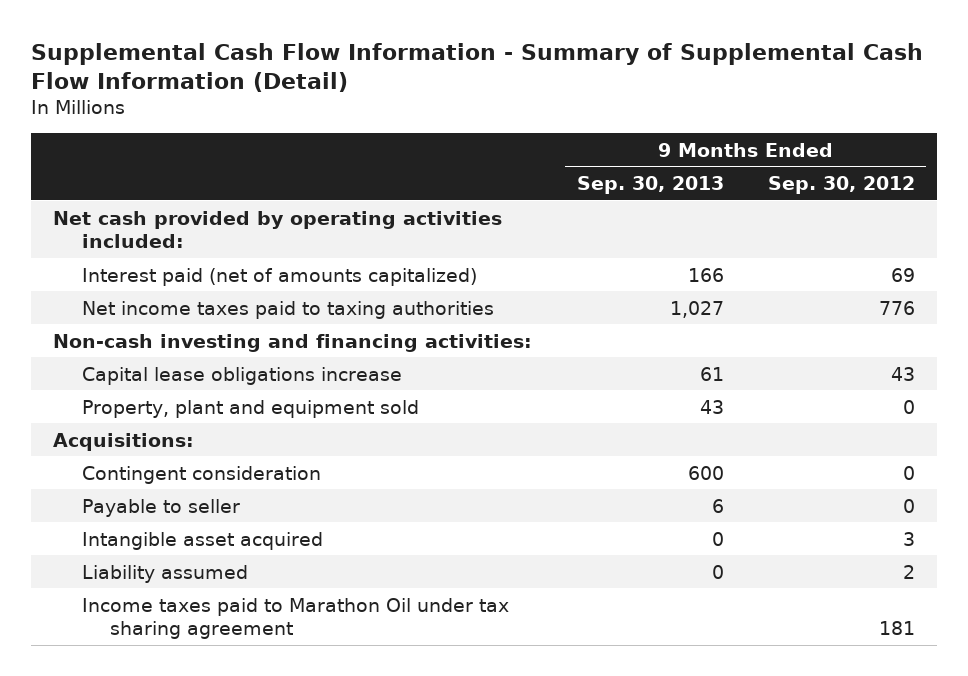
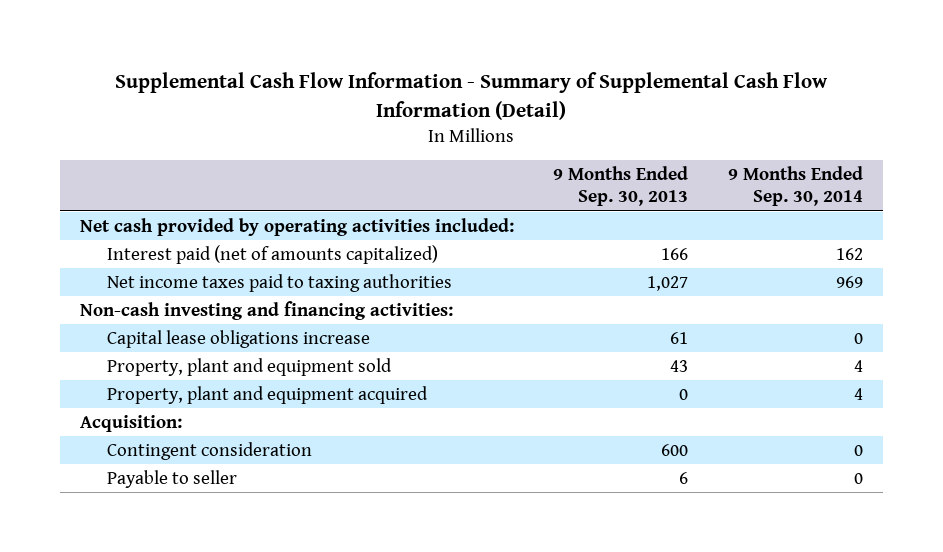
- | 9 Months Ended Sep. 30, 2013 | 9 Months Ended Sep. 30, 2012
+ | 9 Months Ended Sep. 30, 2013 | 9 Months Ended Sep. 30, 2014
- Acquisitions:
+ Property, plant and equipment acquired | 0 | 4
+ Acquisition:
- Intangible asset acquired | 0 | 3
- Liability assumed | 0 | 2
- Income taxes paid to Marathon Oil under tax sharing agreement | | 181

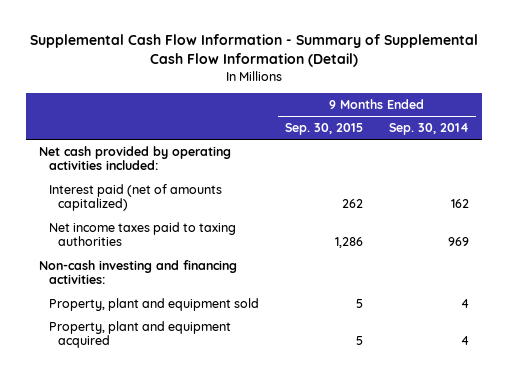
- | 9 Months Ended Sep. 30, 2013 | 9 Months Ended Sep. 30, 2014
+ | 9 Months Ended Sep. 30, 2015 | 9 Months Ended Sep. 30, 2014
- Capital lease obligations increase | 61 | 0
- Acquisition:
- Contingent consideration | 600 | 0
- Payable to seller | 6 | 0

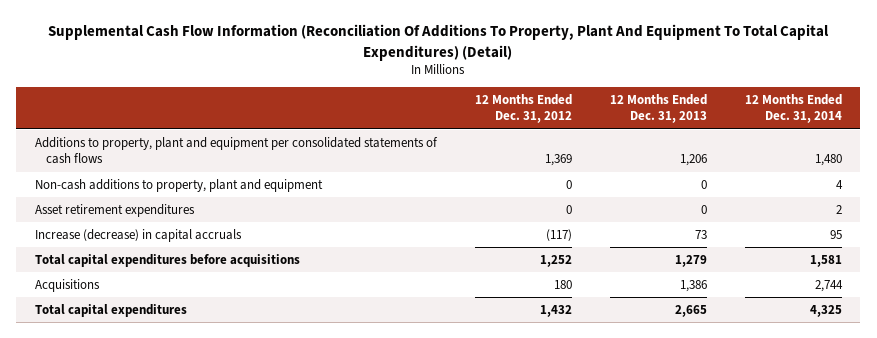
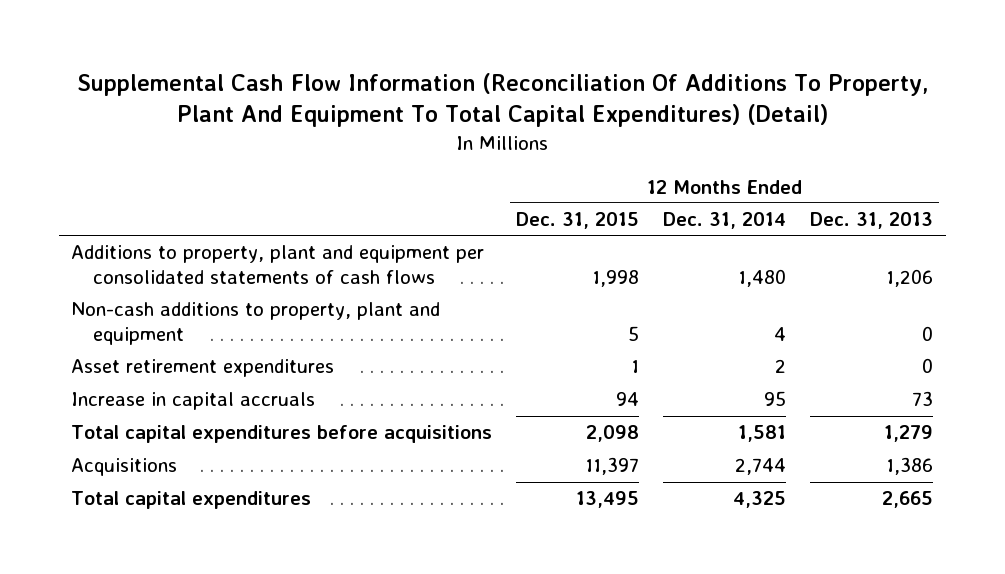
- | 12 Months Ended Dec. 31, 2012 | 12 Months Ended Dec. 31, 2013 | 12 Months Ended Dec. 31, 2014
+ | 12 Months Ended Dec. 31, 2015 | 12 Months Ended Dec. 31, 2014 | 12 Months Ended Dec. 31, 2013
- Increase (decrease) in capital accruals | (117) | 73 | 95
+ Increase in capital accruals | 94 | 95 | 73

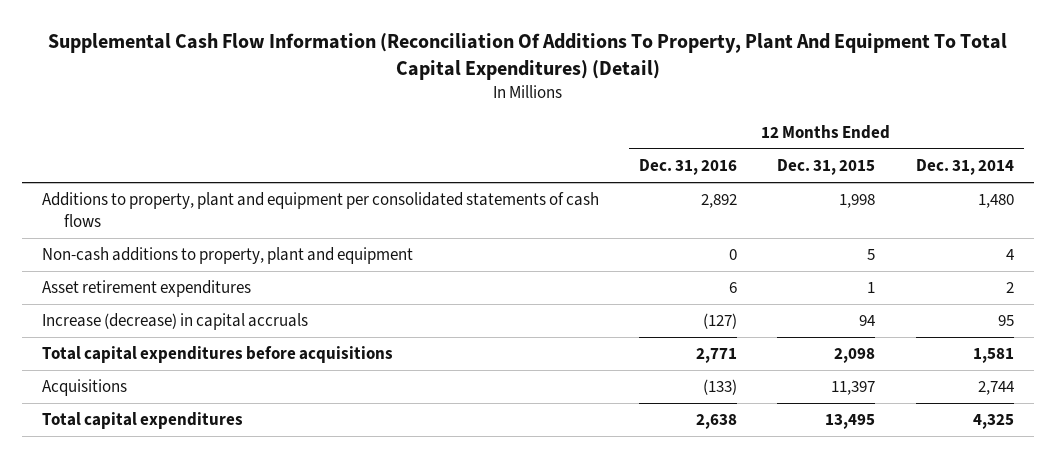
- | 12 Months Ended Dec. 31, 2015 | 12 Months Ended Dec. 31, 2014 | 12 Months Ended Dec. 31, 2013
+ | 12 Months Ended Dec. 31, 2016 | 12 Months Ended Dec. 31, 2015 | 12 Months Ended Dec. 31, 2014
- Increase in capital accruals | 94 | 95 | 73
+ Increase (decrease) in capital accruals | (127) | 94 | 95

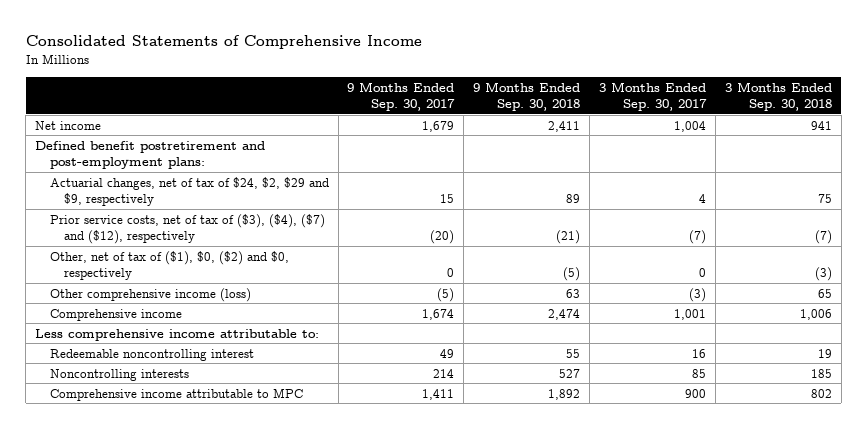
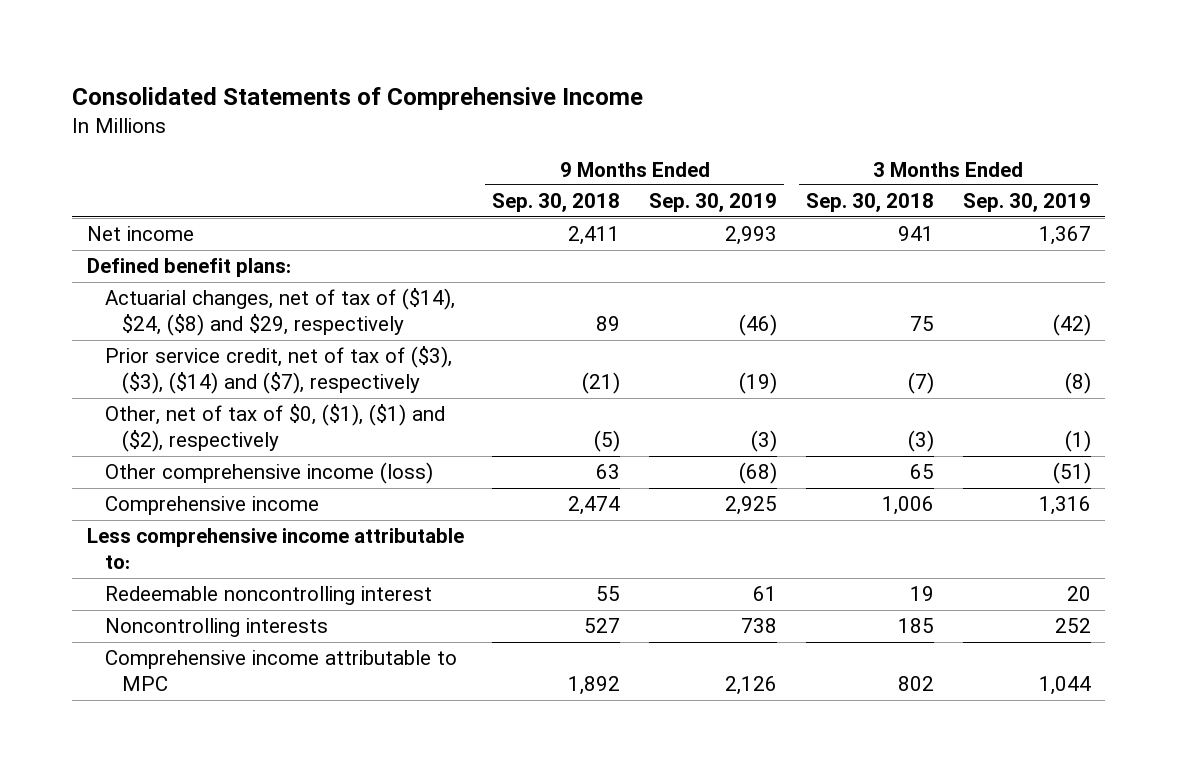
- | 9 Months Ended Sep. 30, 2017 | 9 Months Ended Sep. 30, 2018 | 3 Months Ended Sep. 30, 2017 | 3 Months Ended Sep. 30, 2018
+ | 9 Months Ended Sep. 30, 2018 | 9 Months Ended Sep. 30, 2019 | 3 Months Ended Sep. 30, 2018 | 3 Months Ended Sep. 30, 2019
- Defined benefit postretirement and post-employment plans:
- Actuarial changes, net of tax of $24, $2, $29 and $9, respectively | 15 | 89 | 4 | 75
- Prior service costs, net of tax of ($3), ($4), ($7) and ($12), respectively | (20) | (21) | (7) | (7)
- Other, net of tax of ($1), $0, ($2) and $0, respectively | 0 | (5) | 0 | (3)
+ Defined benefit plans:
+ Actuarial changes, net of tax of ($14), $24, ($8) and $29, respectively | 89 | (46) | 75 | (42)
+ Prior service credit, net of tax of ($3), ($3), ($14) and ($7), respectively | (21) | (19) | (7) | (8)
+ Other, net of tax of $0, ($1), ($1) and ($2), respectively | (5) | (3) | (3) | (1)

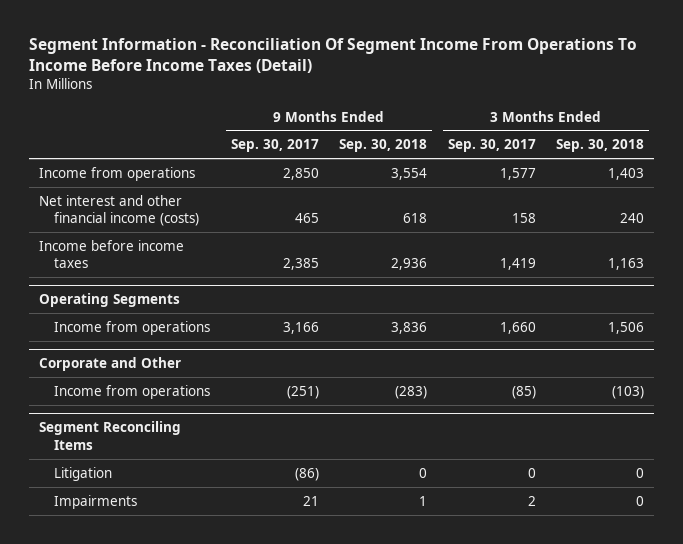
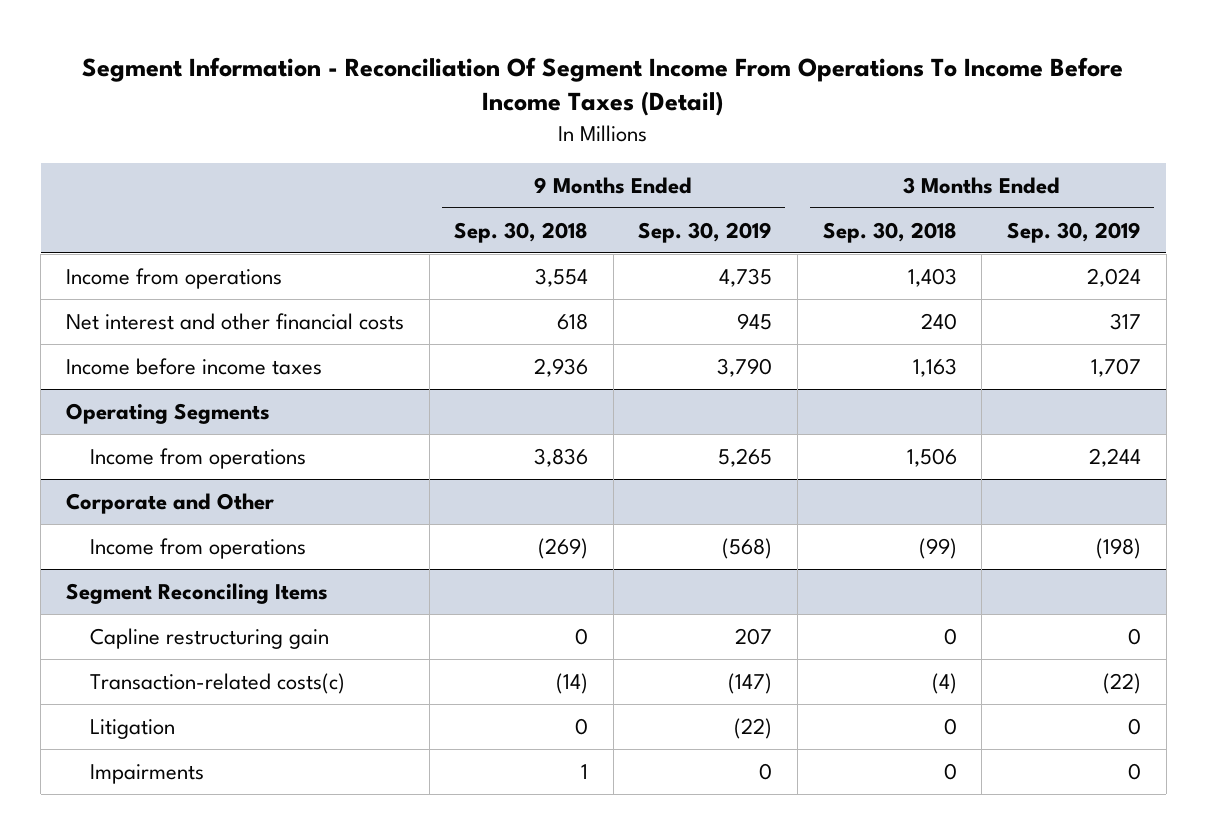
- | 9 Months Ended Sep. 30, 2017 | 9 Months Ended Sep. 30, 2018 | 3 Months Ended Sep. 30, 2017 | 3 Months Ended Sep. 30, 2018
+ | 9 Months Ended Sep. 30, 2018 | 9 Months Ended Sep. 30, 2019 | 3 Months Ended Sep. 30, 2018 | 3 Months Ended Sep. 30, 2019
- Net interest and other financial income (costs) | 465 | 618 | 158 | 240
+ Net interest and other financial costs | 618 | 945 | 240 | 317
@ Corporate and Other
- Income from operations | (251) | (283) | (85) | (103)
+ Income from operations | (269) | (568) | (99) | (198)
@ Segment Reconciling Items
+ Capline restructuring gain | 0 | 207 | 0 | 0
+ Transaction-related costs(c) | (14) | (147) | (4) | (22)

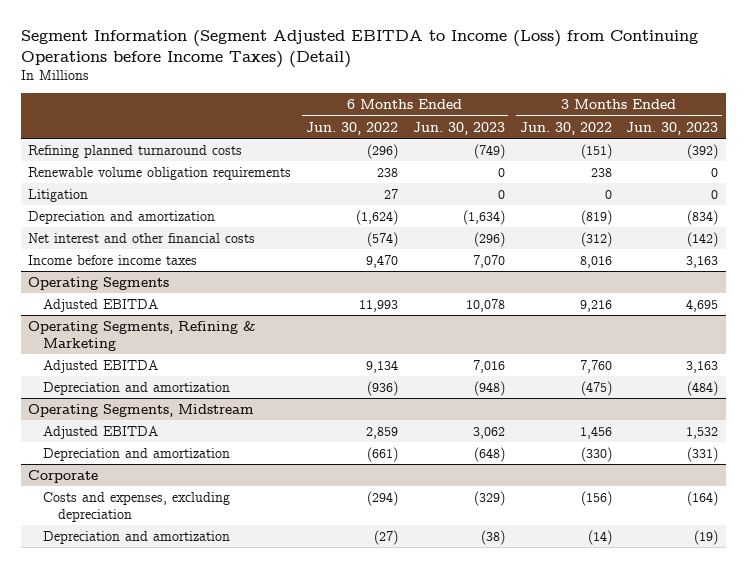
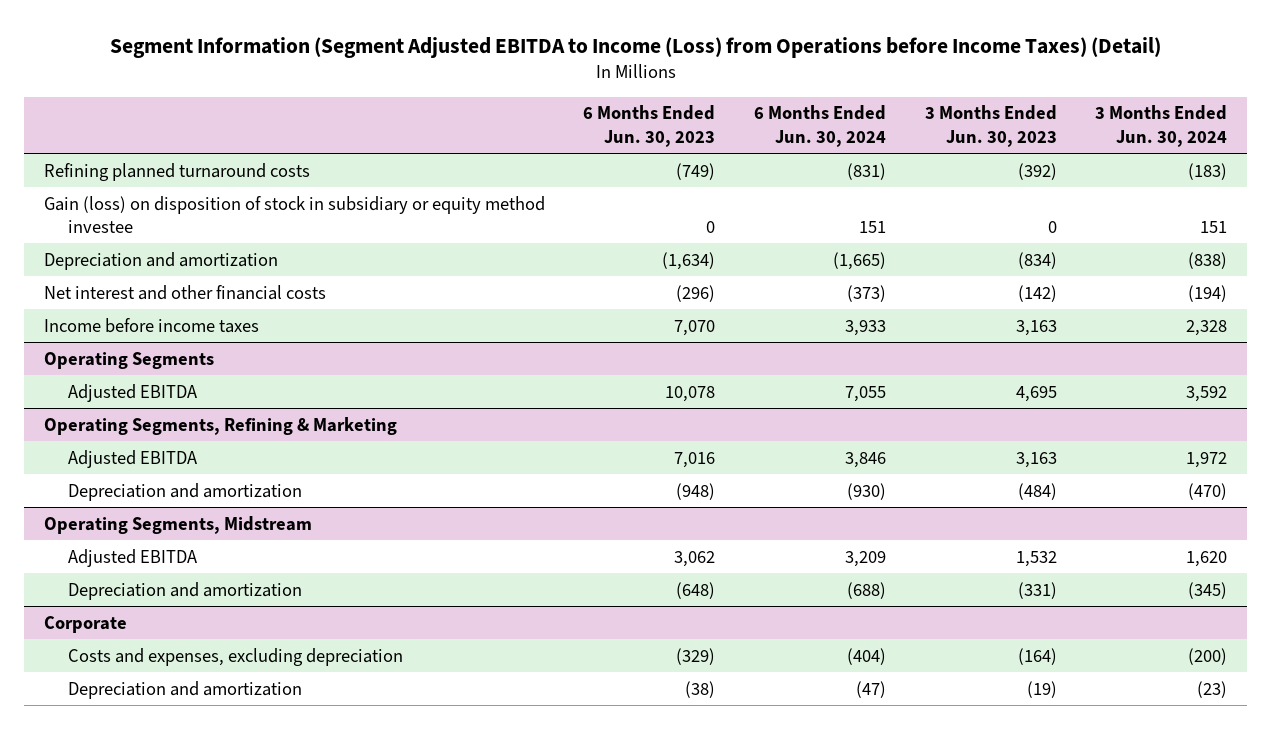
- Segment Information (Segment Adjusted EBITDA to Income (Loss) from Continuing Operations before Income Taxes) (Detail)
+ Segment Information (Segment Adjusted EBITDA to Income (Loss) from Operations before Income Taxes) (Detail)
- | 6 Months Ended Jun. 30, 2022 | 6 Months Ended Jun. 30, 2023 | 3 Months Ended Jun. 30, 2022 | 3 Months Ended Jun. 30, 2023
+ | 6 Months Ended Jun. 30, 2023 | 6 Months Ended Jun. 30, 2024 | 3 Months Ended Jun. 30, 2023 | 3 Months Ended Jun. 30, 2024
- Renewable volume obligation requirements | 238 | 0 | 238 | 0
- Litigation | 27 | 0 | 0 | 0
+ Gain (loss) on disposition of stock in subsidiary or equity method investee | 0 | 151 | 0 | 151

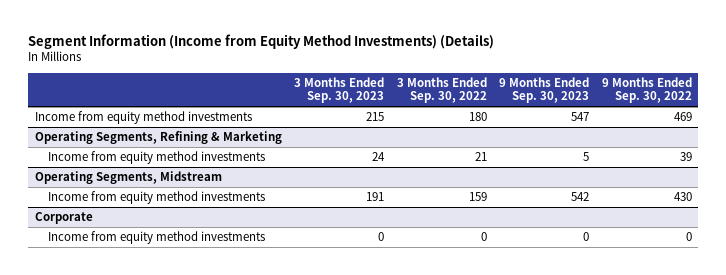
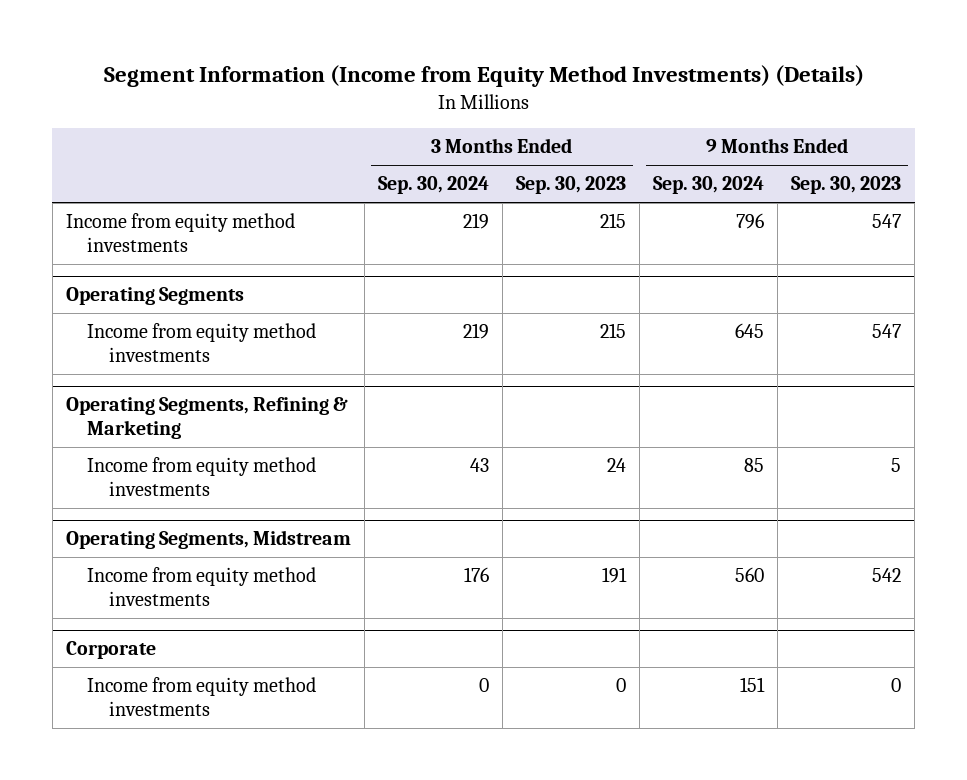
- | 3 Months Ended Sep. 30, 2023 | 3 Months Ended Sep. 30, 2022 | 9 Months Ended Sep. 30, 2023 | 9 Months Ended Sep. 30, 2022
+ | 3 Months Ended Sep. 30, 2024 | 3 Months Ended Sep. 30, 2023 | 9 Months Ended Sep. 30, 2024 | 9 Months Ended Sep. 30, 2023
+ Operating Segments
+ Income from equity method investments | 219 | 215 | 645 | 547

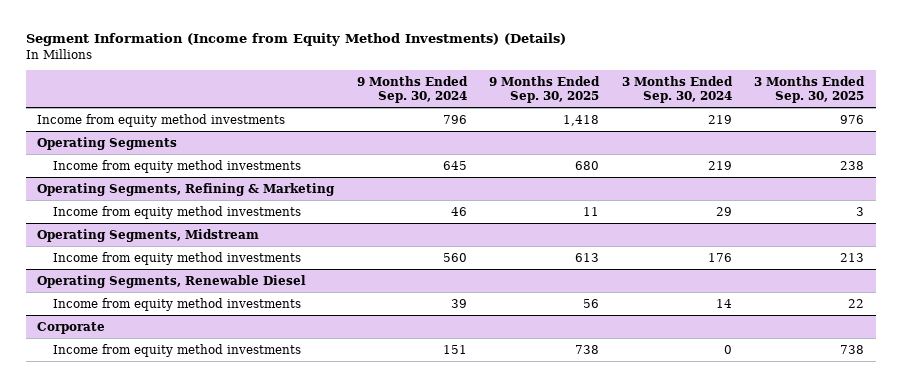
- | 3 Months Ended Sep. 30, 2024 | 3 Months Ended Sep. 30, 2023 | 9 Months Ended Sep. 30, 2024 | 9 Months Ended Sep. 30, 2023
+ | 9 Months Ended Sep. 30, 2024 | 9 Months Ended Sep. 30, 2025 | 3 Months Ended Sep. 30, 2024 | 3 Months Ended Sep. 30, 2025
@ Operating Segments, Refining & Marketing
- Income from equity method investments | 43 | 24 | 85 | 5
+ Income from equity method investments | 46 | 11 | 29 | 3
+ Operating Segments, Renewable Diesel
+ Income from equity method investments | 39 | 56 | 14 | 22

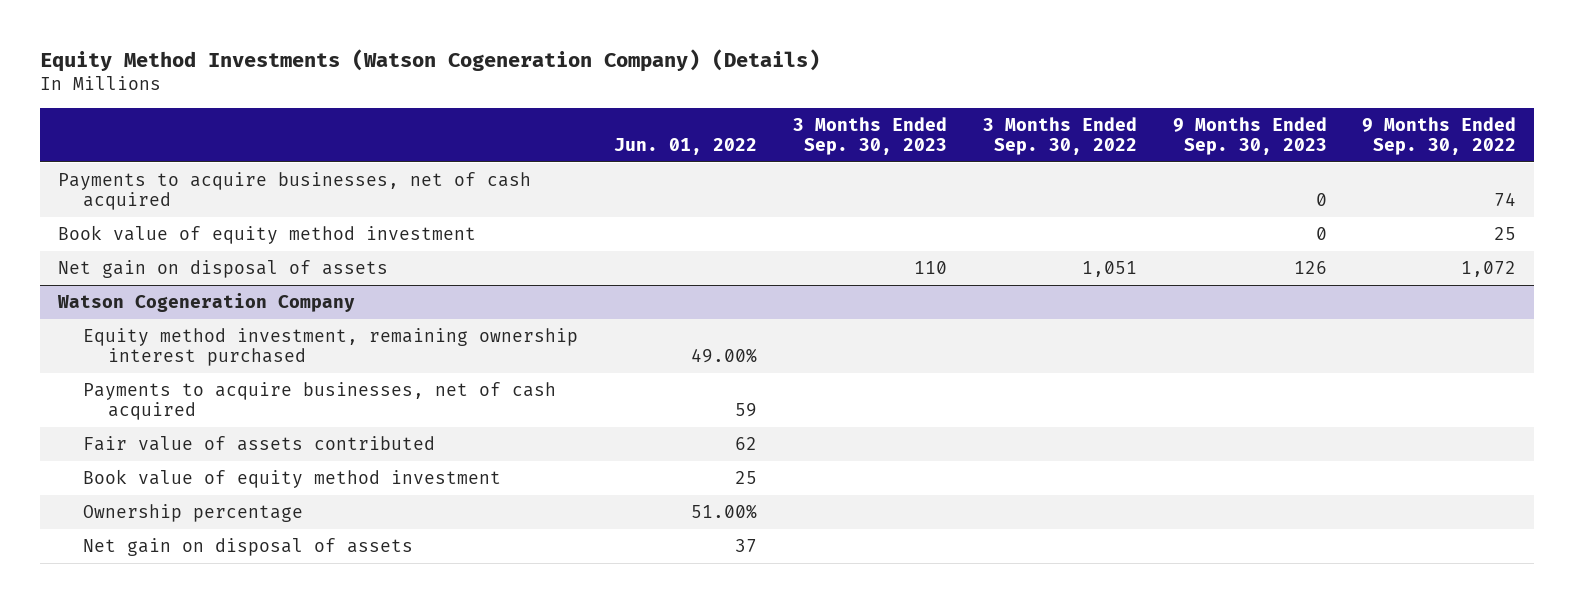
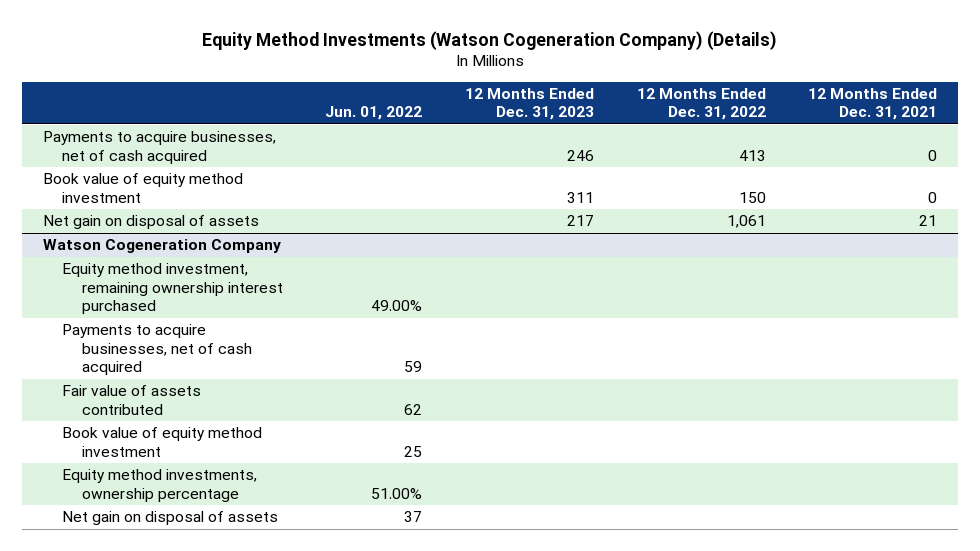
- | Jun. 01, 2022 | 3 Months Ended Sep. 30, 2023 | 3 Months Ended Sep. 30, 2022 | 9 Months Ended Sep. 30, 2023 | 9 Months Ended Sep. 30, 2022
+ | Jun. 01, 2022 | 12 Months Ended Dec. 31, 2023 | 12 Months Ended Dec. 31, 2022 | 12 Months Ended Dec. 31, 2021
@ Watson Cogeneration Company
- Ownership percentage | 51.00% | | | |
+ Equity method investments, ownership percentage | 51.00% | | |

